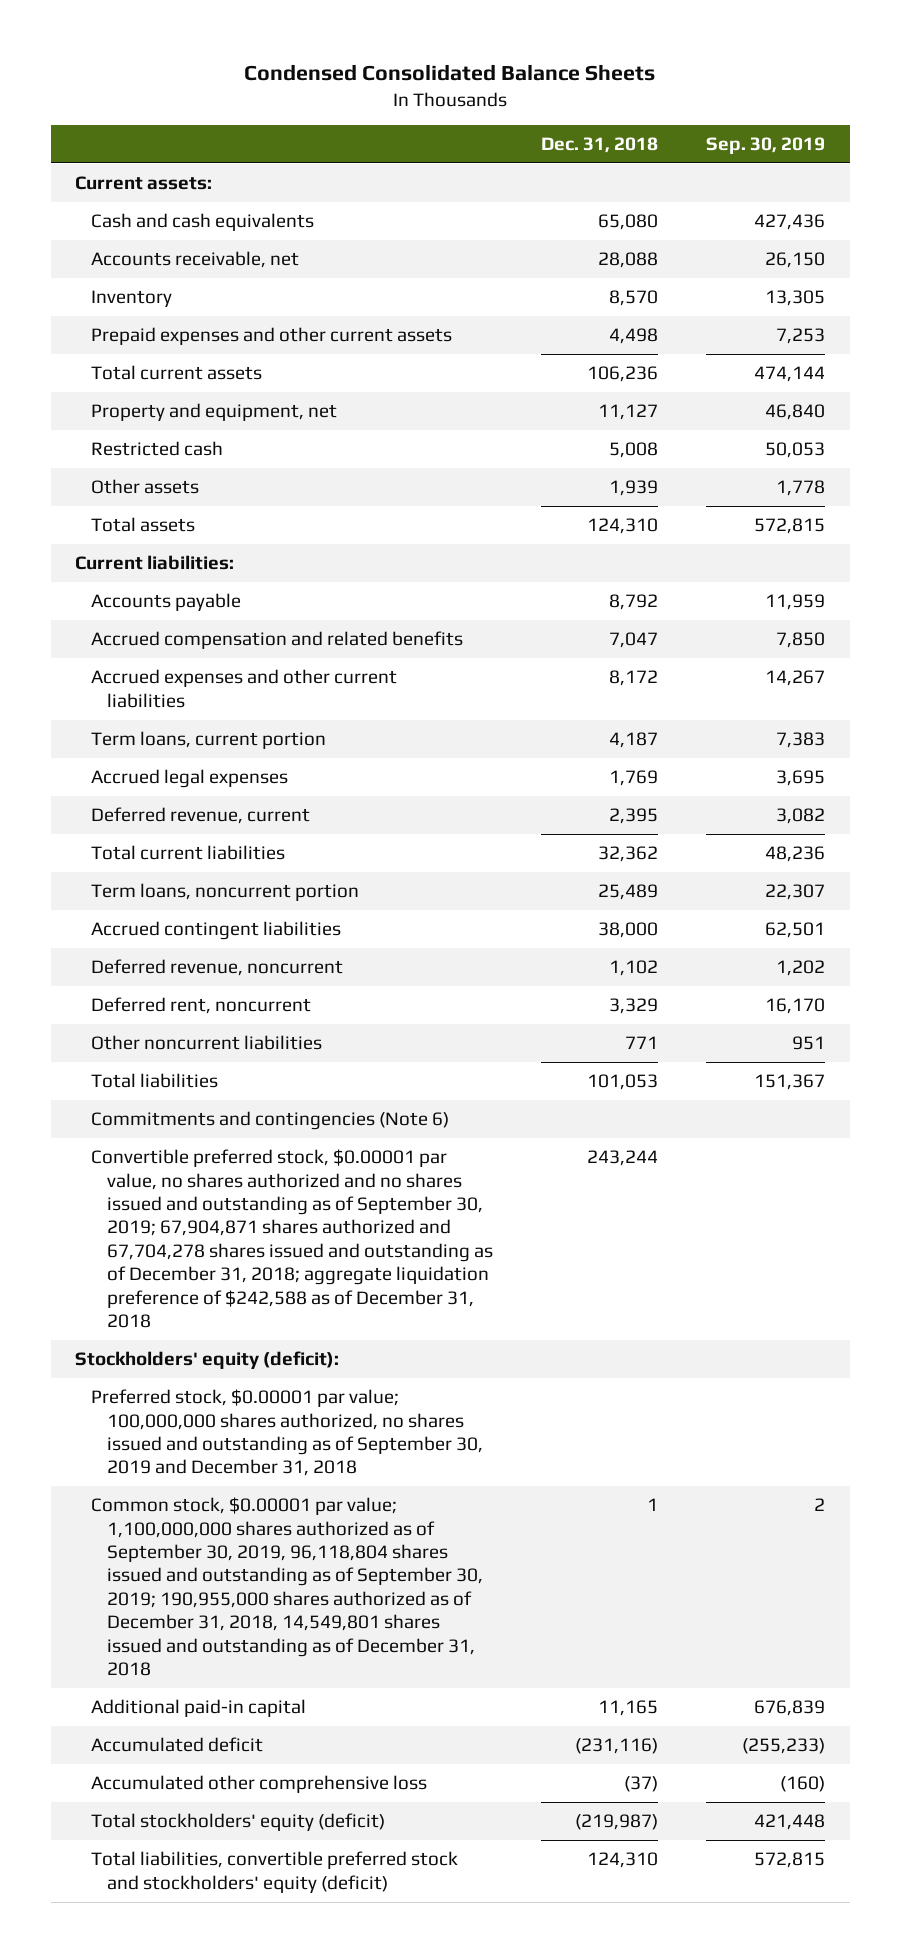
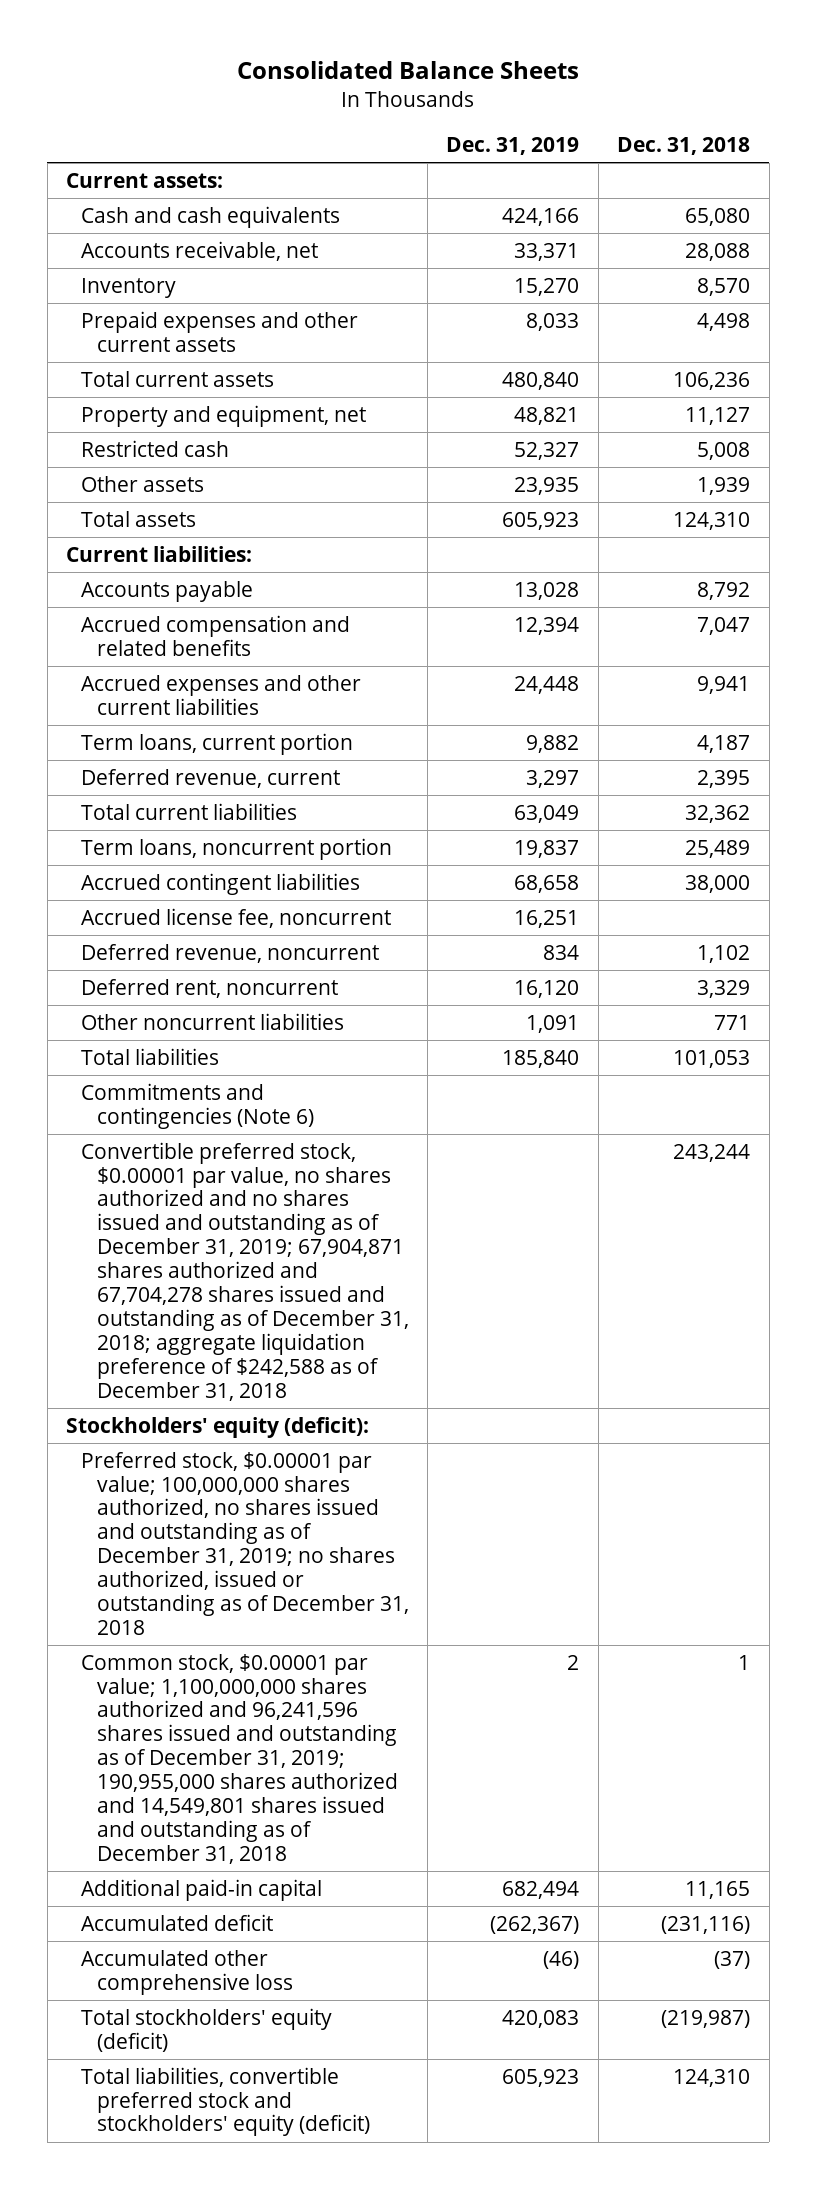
- Condensed Consolidated Balance Sheets
+ Consolidated Balance Sheets
- | Dec. 31, 2018 | Sep. 30, 2019
+ | Dec. 31, 2019 | Dec. 31, 2018
- Accrued expenses and other current liabilities | 8,172 | 14,267
+ Accrued expenses and other current liabilities | 24,448 | 9,941
- Accrued legal expenses | 1,769 | 3,695
+ Accrued license fee, noncurrent | 16,251 |
- Convertible preferred stock, $0.00001 par value, no shares authorized and no shares issued and outstanding as of September 30, 2019; 67,904,871 shares authorized and 67,704,278 shares issued and outstanding as of December 31, 2018; aggregate liquidation preference of $242,588 as of December 31, 2018 | 243,244 |
+ Convertible preferred stock, $0.00001 par value, no shares authorized and no shares issued and outstanding as of December 31, 2019; 67,904,871 shares authorized and 67,704,278 shares issued and outstanding as of December 31, 2018; aggregate liquidation preference of $242,588 as of December 31, 2018 | | 243,244
- Preferred stock, $0.00001 par value; 100,000,000 shares authorized, no shares issued and outstanding as of September 30, 2019 and December 31, 2018
- Common stock, $0.00001 par value; 1,100,000,000 shares authorized as of September 30, 2019, 96,118,804 shares issued and outstanding as of September 30, 2019; 190,955,000 shares authorized as of December 31, 2018, 14,549,801 shares issued and outstanding as of December 31, 2018 | 1 | 2
+ Preferred stock, $0.00001 par value; 100,000,000 shares authorized, no shares issued and outstanding as of December 31, 2019; no shares authorized, issued or outstanding as of December 31, 2018
+ Common stock, $0.00001 par value; 1,100,000,000 shares authorized and 96,241,596 shares issued and outstanding as of December 31, 2019; 190,955,000 shares authorized and 14,549,801 shares issued and outstanding as of December 31, 2018 | 2 | 1

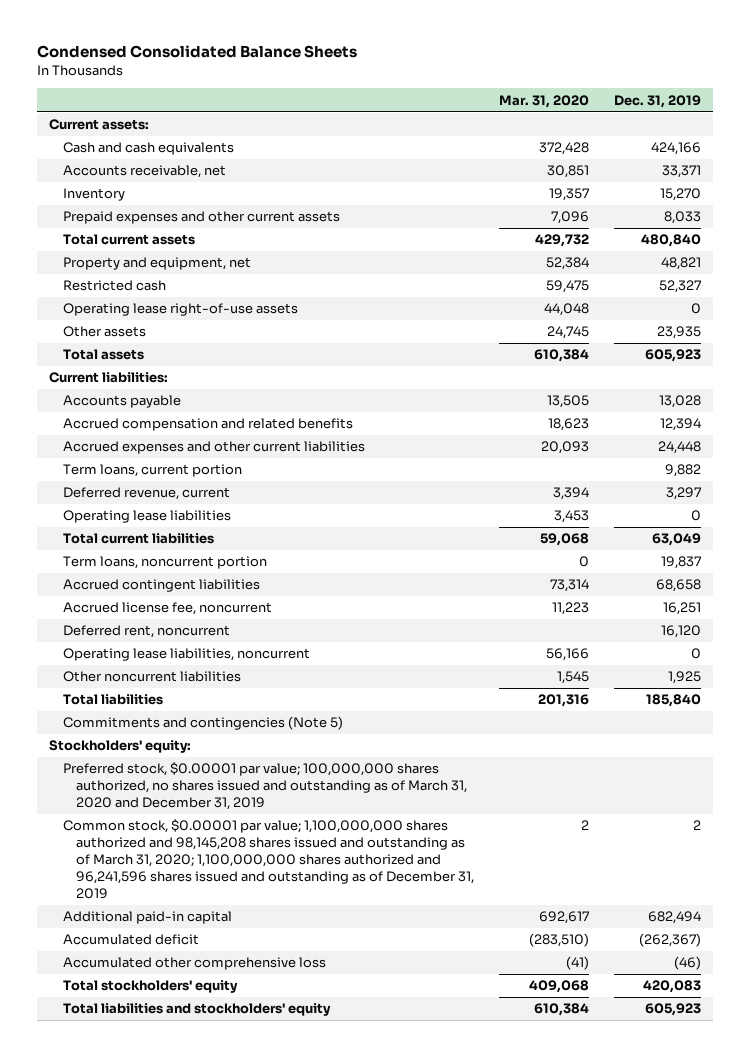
- Consolidated Balance Sheets
+ Condensed Consolidated Balance Sheets
- | Dec. 31, 2019 | Dec. 31, 2018
+ | Mar. 31, 2020 | Dec. 31, 2019
+ Operating lease right-of-use assets | 44,048 | 0
+ Operating lease liabilities | 3,453 | 0
- Deferred revenue, noncurrent | 834 | 1,102
- Other noncurrent liabilities | 1,091 | 771
+ Operating lease liabilities, noncurrent | 56,166 | 0
+ Other noncurrent liabilities | 1,545 | 1,925
- Commitments and contingencies (Note 6)
- Convertible preferred stock, $0.00001 par value, no shares authorized and no shares issued and outstanding as of December 31, 2019; 67,904,871 shares authorized and 67,704,278 shares issued and outstanding as of December 31, 2018; aggregate liquidation preference of $242,588 as of December 31, 2018 | | 243,244
- Stockholders' equity (deficit):
- Preferred stock, $0.00001 par value; 100,000,000 shares authorized, no shares issued and outstanding as of December 31, 2019; no shares authorized, issued or outstanding as of December 31, 2018
- Common stock, $0.00001 par value; 1,100,000,000 shares authorized and 96,241,596 shares issued and outstanding as of December 31, 2019; 190,955,000 shares authorized and 14,549,801 shares issued and outstanding as of December 31, 2018 | 2 | 1
+ Commitments and contingencies (Note 5)
+ Stockholders' equity:
+ Preferred stock, $0.00001 par value; 100,000,000 shares authorized, no shares issued and outstanding as of March 31, 2020 and December 31, 2019
+ Common stock, $0.00001 par value; 1,100,000,000 shares authorized and 98,145,208 shares issued and outstanding as of March 31, 2020; 1,100,000,000 shares authorized and 96,241,596 shares issued and outstanding as of December 31, 2019 | 2 | 2
- Total stockholders' equity (deficit) | 420,083 | (219,987)
- Total liabilities, convertible preferred stock and stockholders' equity (deficit) | 605,923 | 124,310
+ Total stockholders' equity | 409,068 | 420,083
+ Total liabilities and stockholders' equity | 610,384 | 605,923

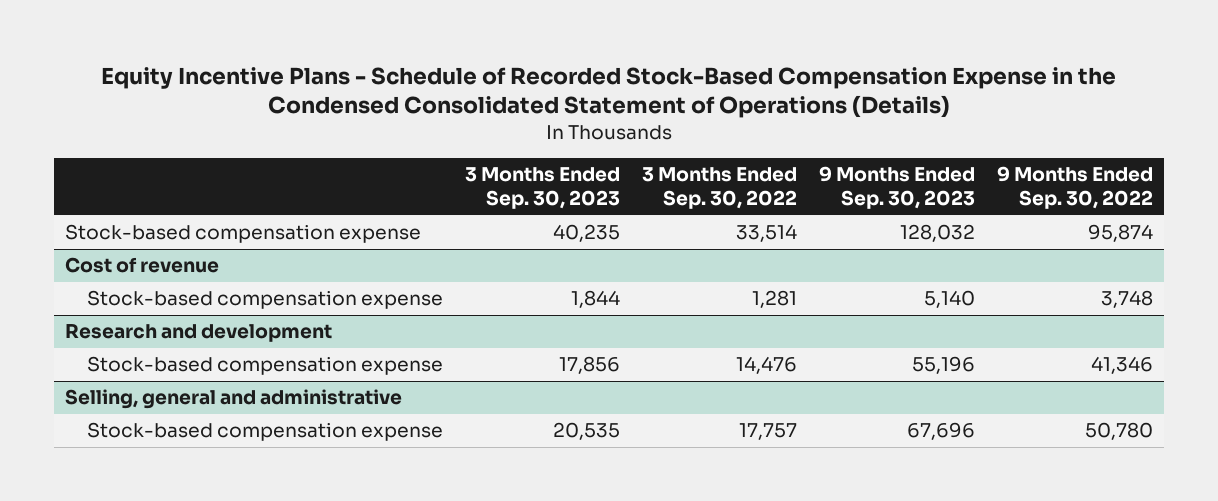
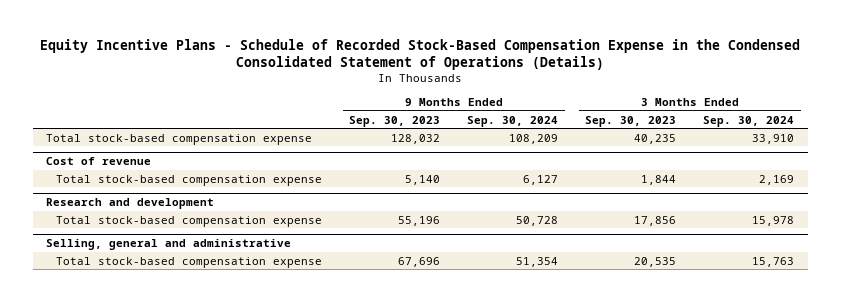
- | 3 Months Ended Sep. 30, 2023 | 3 Months Ended Sep. 30, 2022 | 9 Months Ended Sep. 30, 2023 | 9 Months Ended Sep. 30, 2022
+ | 9 Months Ended Sep. 30, 2023 | 9 Months Ended Sep. 30, 2024 | 3 Months Ended Sep. 30, 2023 | 3 Months Ended Sep. 30, 2024
- Stock-based compensation expense | 40,235 | 33,514 | 128,032 | 95,874
+ Total stock-based compensation expense | 128,032 | 108,209 | 40,235 | 33,910
@ Cost of revenue
- Stock-based compensation expense | 1,844 | 1,281 | 5,140 | 3,748
+ Total stock-based compensation expense | 5,140 | 6,127 | 1,844 | 2,169
@ Research and development
- Stock-based compensation expense | 17,856 | 14,476 | 55,196 | 41,346
+ Total stock-based compensation expense | 55,196 | 50,728 | 17,856 | 15,978
@ Selling, general and administrative
- Stock-based compensation expense | 20,535 | 17,757 | 67,696 | 50,780
+ Total stock-based compensation expense | 67,696 | 51,354 | 20,535 | 15,763

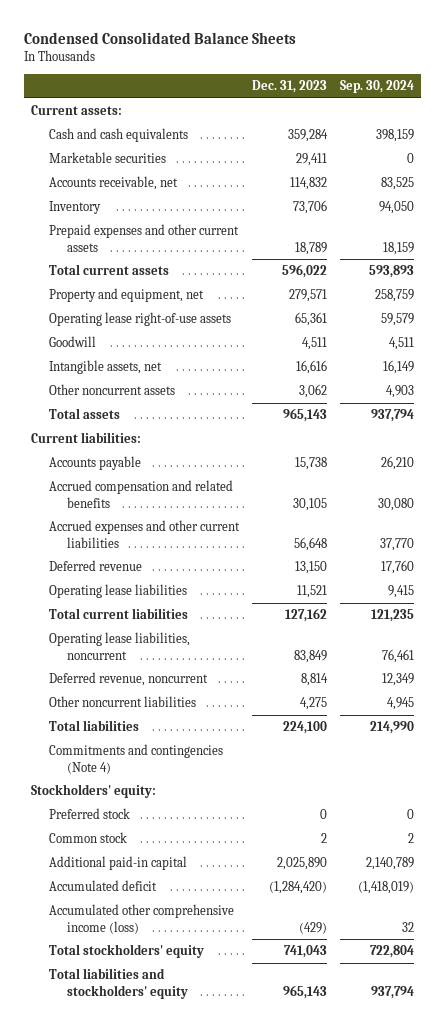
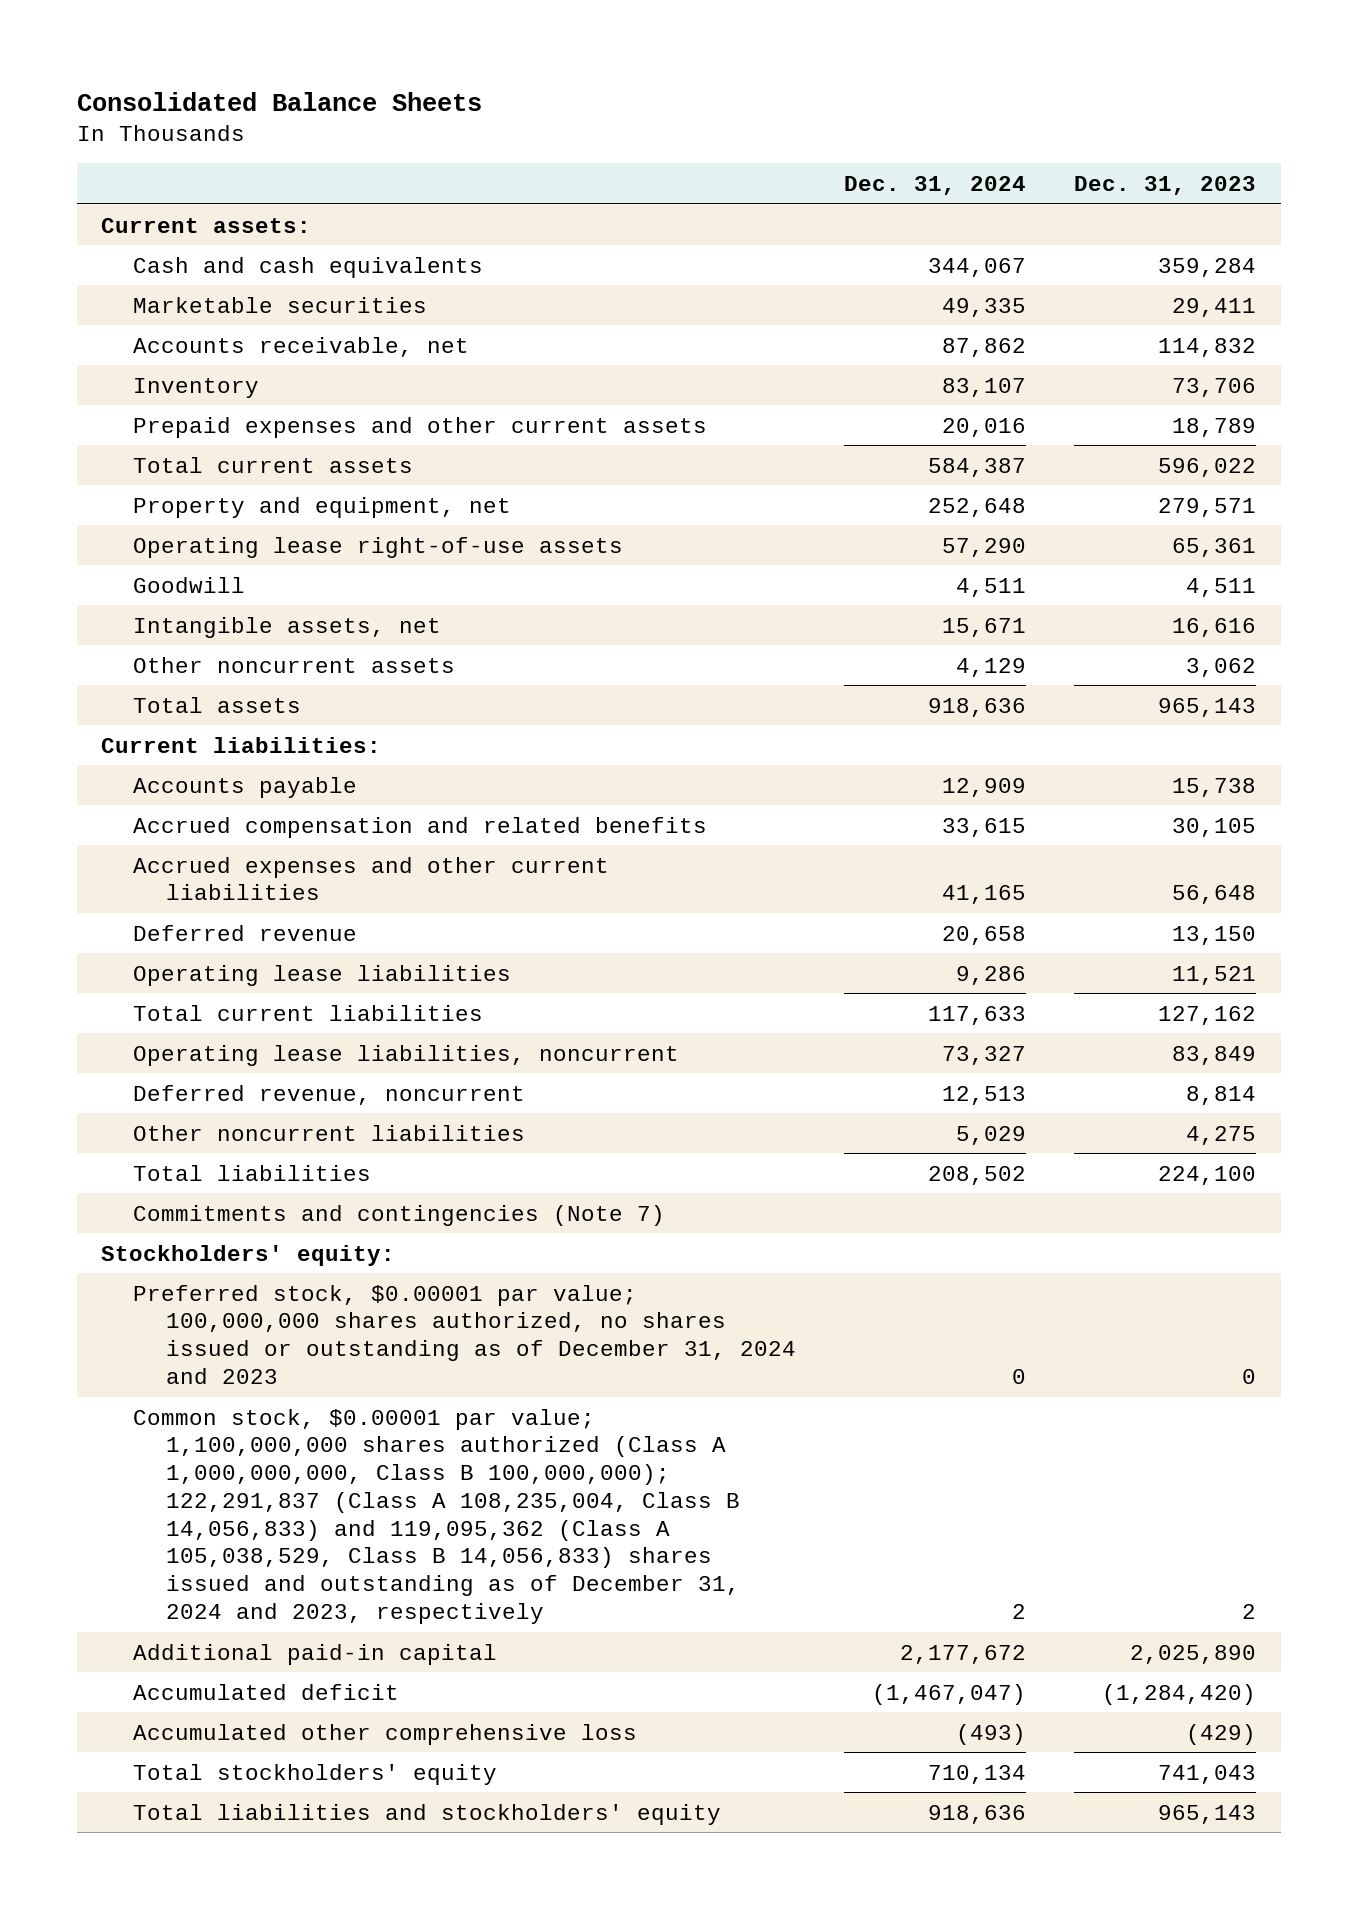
- Condensed Consolidated Balance Sheets
+ Consolidated Balance Sheets
- | Dec. 31, 2023 | Sep. 30, 2024
+ | Dec. 31, 2024 | Dec. 31, 2023
- Commitments and contingencies (Note 4)
+ Commitments and contingencies (Note 7)
- Preferred stock | 0 | 0
- Common stock | 2 | 2
+ Preferred stock, $0.00001 par value; 100,000,000 shares authorized, no shares issued or outstanding as of December 31, 2024 and 2023 | 0 | 0
+ Common stock, $0.00001 par value; 1,100,000,000 shares authorized (Class A 1,000,000,000, Class B 100,000,000); 122,291,837 (Class A 108,235,004, Class B 14,056,833) and 119,095,362 (Class A 105,038,529, Class B 14,056,833) shares issued and outstanding as of December 31, 2024 and 2023, respectively | 2 | 2
- Accumulated other comprehensive income (loss) | (429) | 32
+ Accumulated other comprehensive loss | (493) | (429)

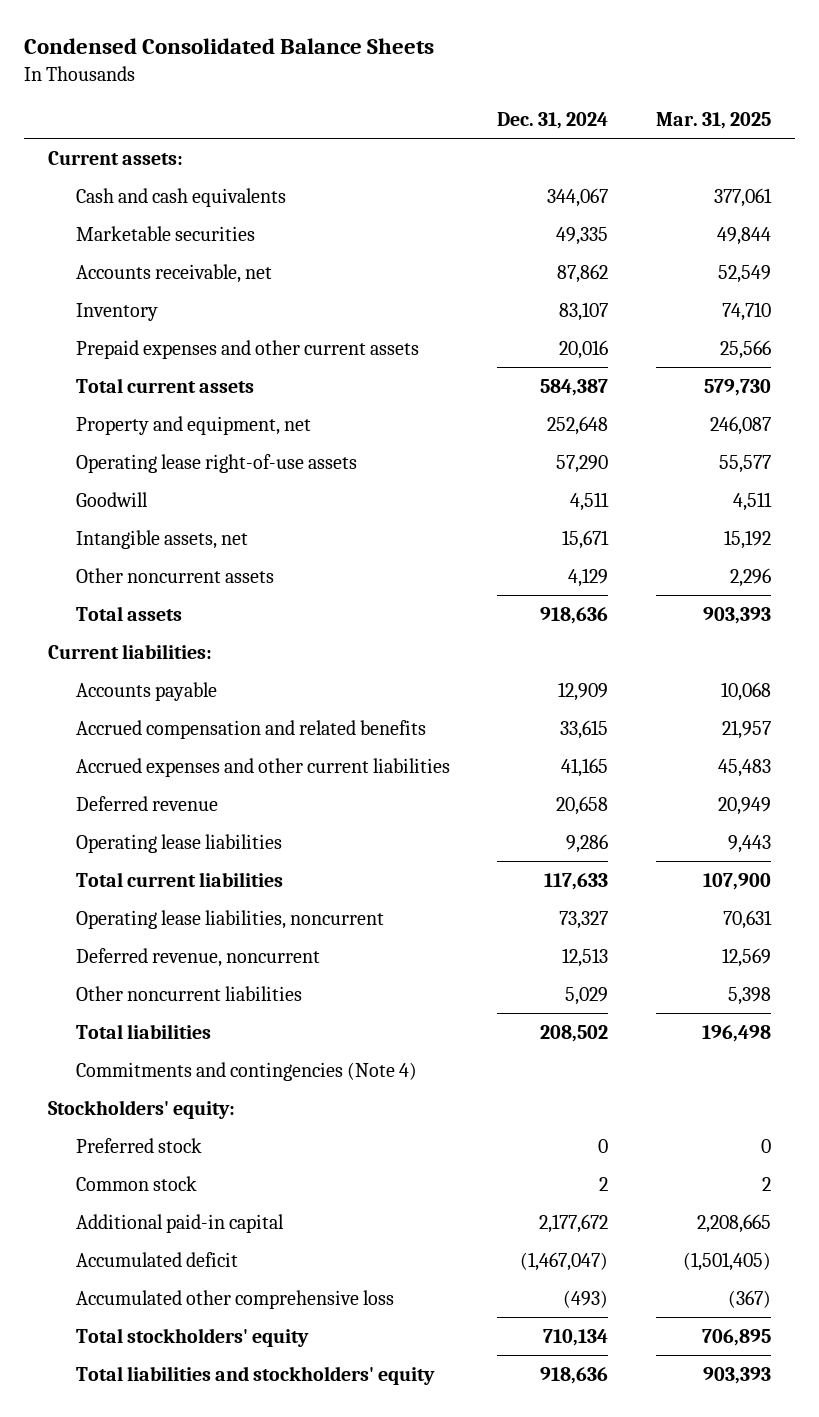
- Consolidated Balance Sheets
+ Condensed Consolidated Balance Sheets
- | Dec. 31, 2024 | Dec. 31, 2023
+ | Dec. 31, 2024 | Mar. 31, 2025
- Commitments and contingencies (Note 7)
+ Commitments and contingencies (Note 4)
- Preferred stock, $0.00001 par value; 100,000,000 shares authorized, no shares issued or outstanding as of December 31, 2024 and 2023 | 0 | 0
- Common stock, $0.00001 par value; 1,100,000,000 shares authorized (Class A 1,000,000,000, Class B 100,000,000); 122,291,837 (Class A 108,235,004, Class B 14,056,833) and 119,095,362 (Class A 105,038,529, Class B 14,056,833) shares issued and outstanding as of December 31, 2024 and 2023, respectively | 2 | 2
+ Preferred stock | 0 | 0
+ Common stock | 2 | 2

